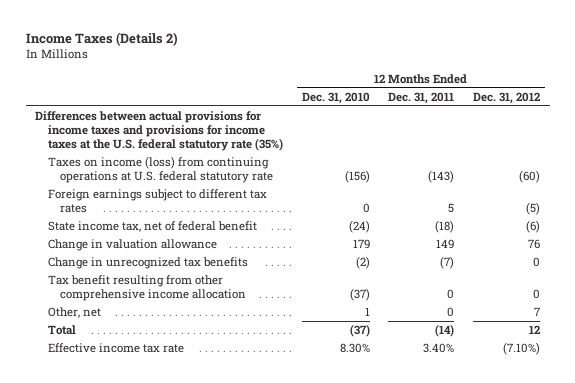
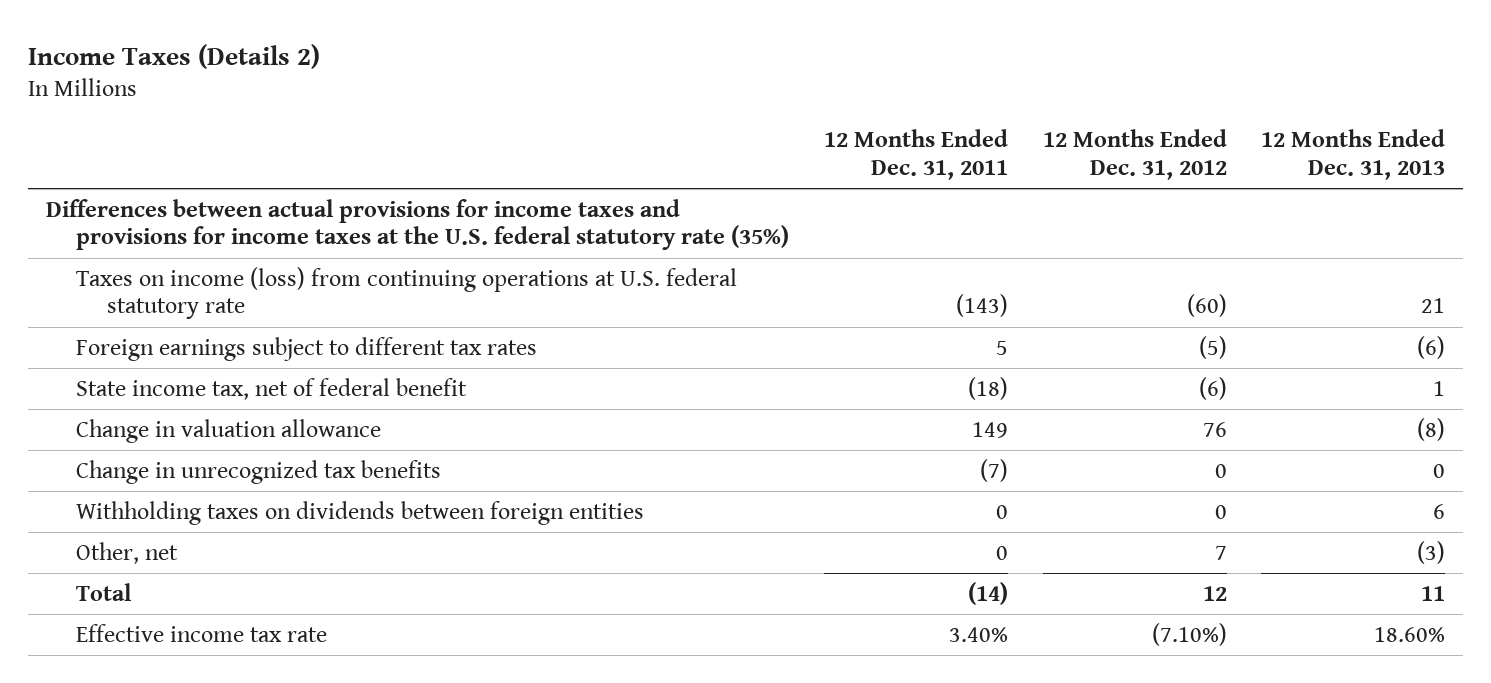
- | 12 Months Ended Dec. 31, 2010 | 12 Months Ended Dec. 31, 2011 | 12 Months Ended Dec. 31, 2012
+ | 12 Months Ended Dec. 31, 2011 | 12 Months Ended Dec. 31, 2012 | 12 Months Ended Dec. 31, 2013
- Tax benefit resulting from other comprehensive income allocation | (37) | 0 | 0
+ Withholding taxes on dividends between foreign entities | 0 | 0 | 6

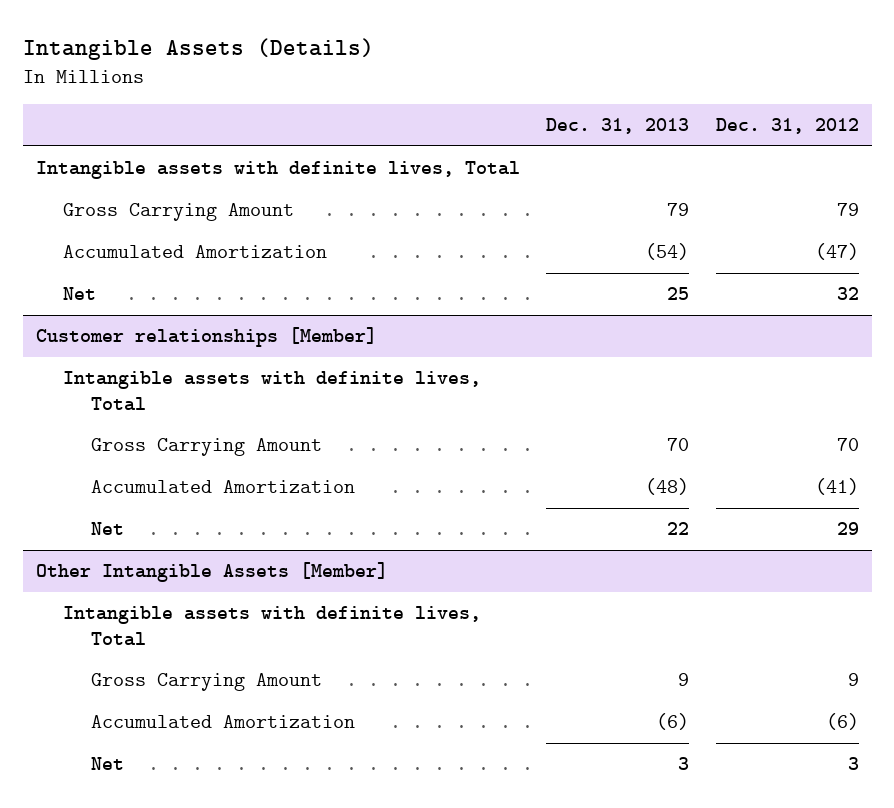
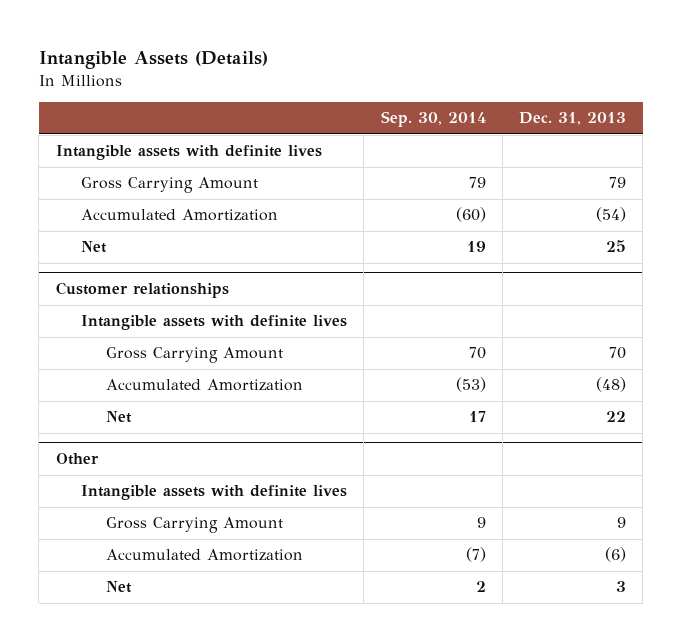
- | Dec. 31, 2013 | Dec. 31, 2012
+ | Sep. 30, 2014 | Dec. 31, 2013
- Intangible assets with definite lives, Total
+ Intangible assets with definite lives
- Customer relationships [Member]
- Intangible assets with definite lives, Total
+ Customer relationships
+ Intangible assets with definite lives
- Other Intangible Assets [Member]
- Intangible assets with definite lives, Total
+ Other
+ Intangible assets with definite lives

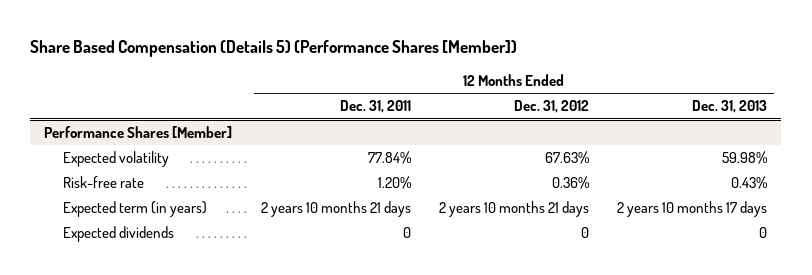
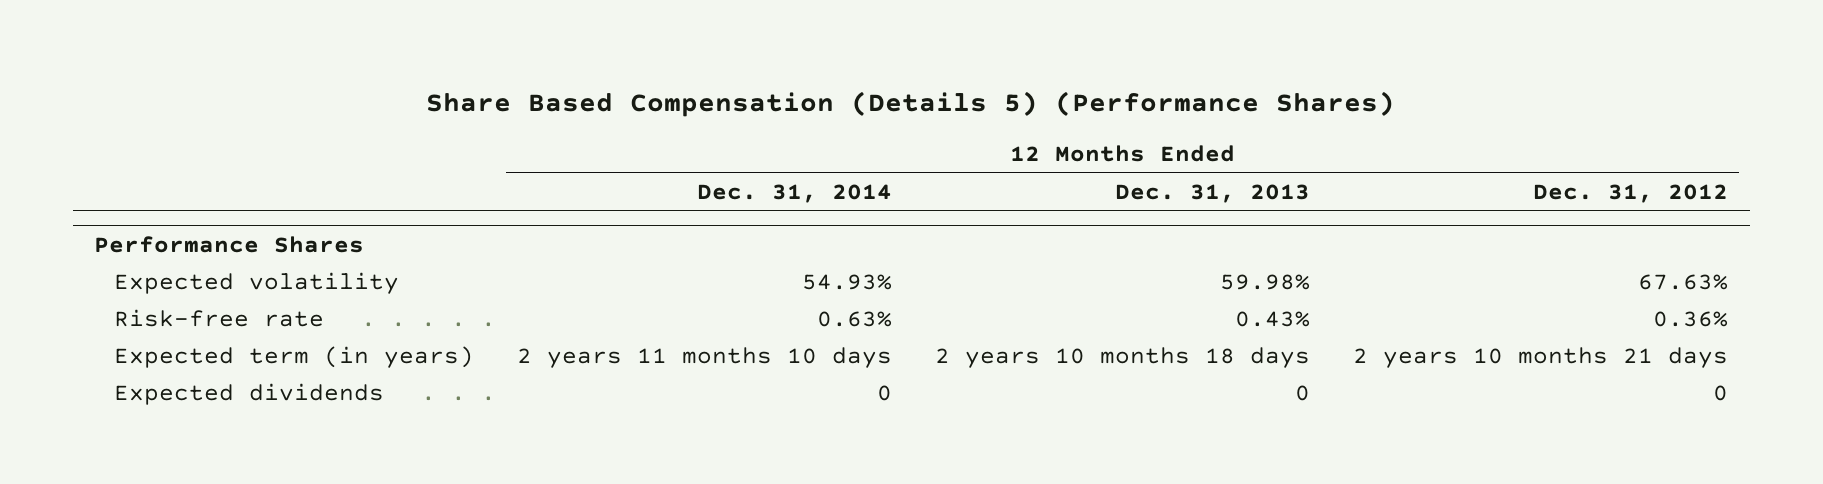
- Share Based Compensation (Details 5) (Performance Shares [Member])
+ Share Based Compensation (Details 5) (Performance Shares)
- | 12 Months Ended Dec. 31, 2011 | 12 Months Ended Dec. 31, 2012 | 12 Months Ended Dec. 31, 2013
+ | 12 Months Ended Dec. 31, 2014 | 12 Months Ended Dec. 31, 2013 | 12 Months Ended Dec. 31, 2012
- Performance Shares [Member]
+ Performance Shares
- Expected term (in years) | 2 years 10 months 21 days | 2 years 10 months 21 days | 2 years 10 months 17 days
+ Expected term (in years) | 2 years 11 months 10 days | 2 years 10 months 18 days | 2 years 10 months 21 days

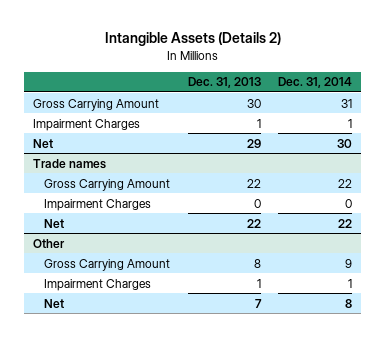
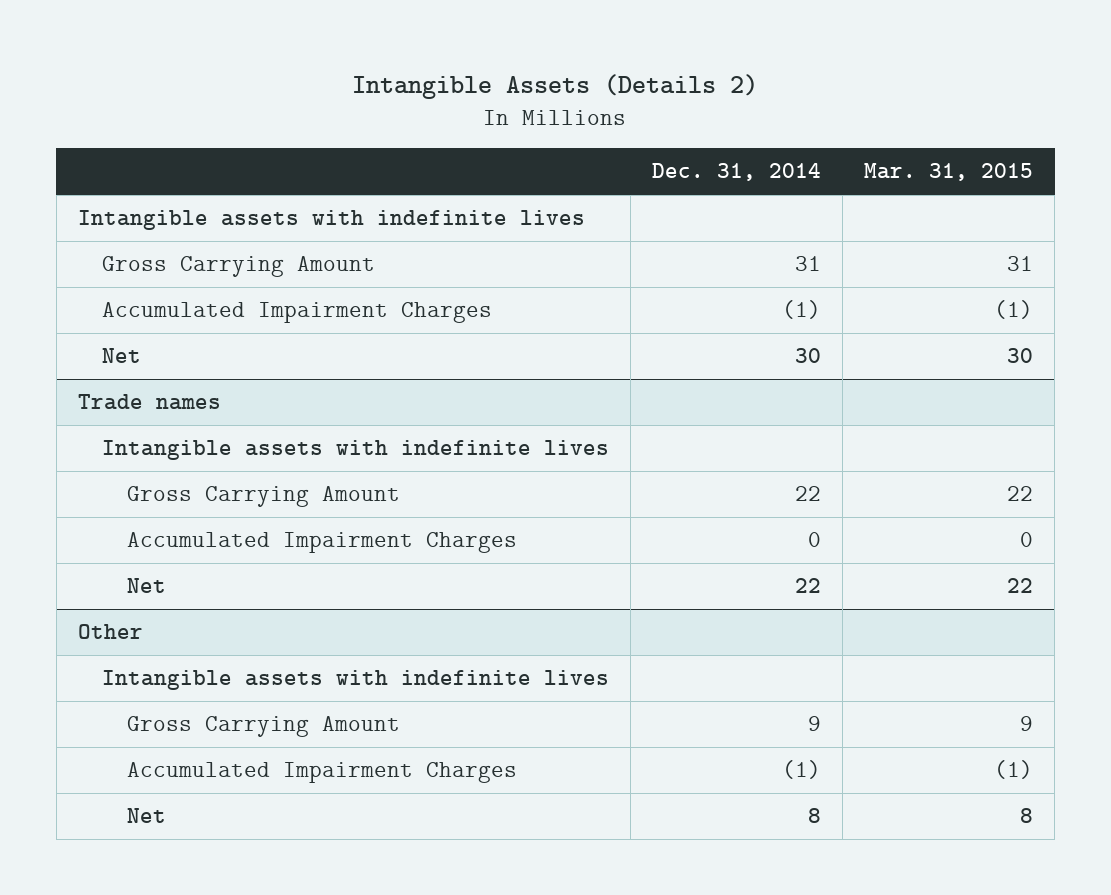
- | Dec. 31, 2013 | Dec. 31, 2014
+ | Dec. 31, 2014 | Mar. 31, 2015
+ Intangible assets with indefinite lives
- Impairment Charges | 1 | 1
+ Accumulated Impairment Charges | (1) | (1)
@ Trade names
+ Intangible assets with indefinite lives
- Impairment Charges | 0 | 0
+ Accumulated Impairment Charges | 0 | 0
@ Other
+ Intangible assets with indefinite lives
- Impairment Charges | 1 | 1
+ Accumulated Impairment Charges | (1) | (1)

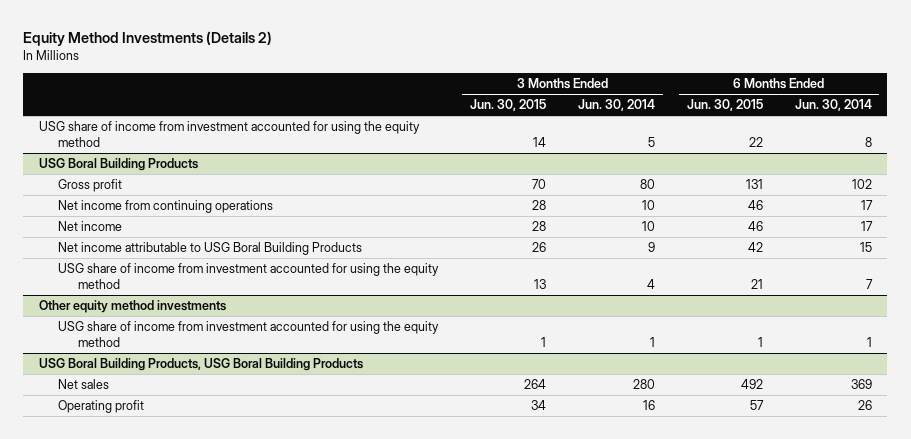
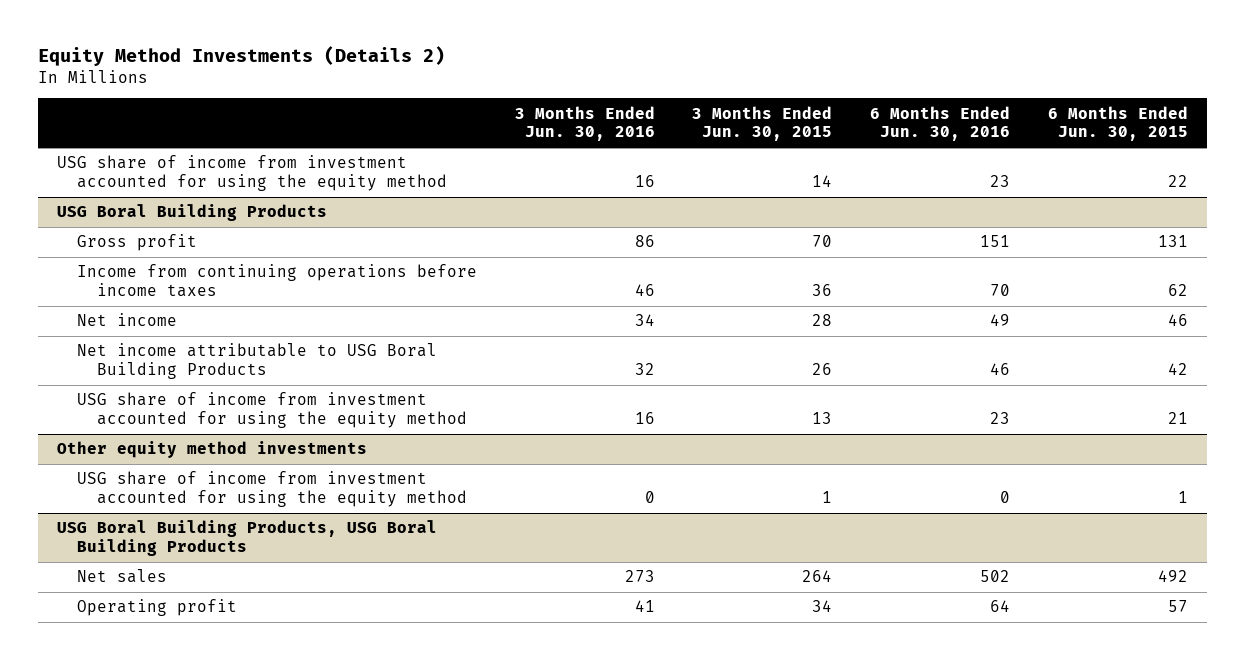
- | 3 Months Ended Jun. 30, 2015 | 3 Months Ended Jun. 30, 2014 | 6 Months Ended Jun. 30, 2015 | 6 Months Ended Jun. 30, 2014
+ | 3 Months Ended Jun. 30, 2016 | 3 Months Ended Jun. 30, 2015 | 6 Months Ended Jun. 30, 2016 | 6 Months Ended Jun. 30, 2015
@ USG Boral Building Products
- Net income from continuing operations | 28 | 10 | 46 | 17
+ Income from continuing operations before income taxes | 46 | 36 | 70 | 62

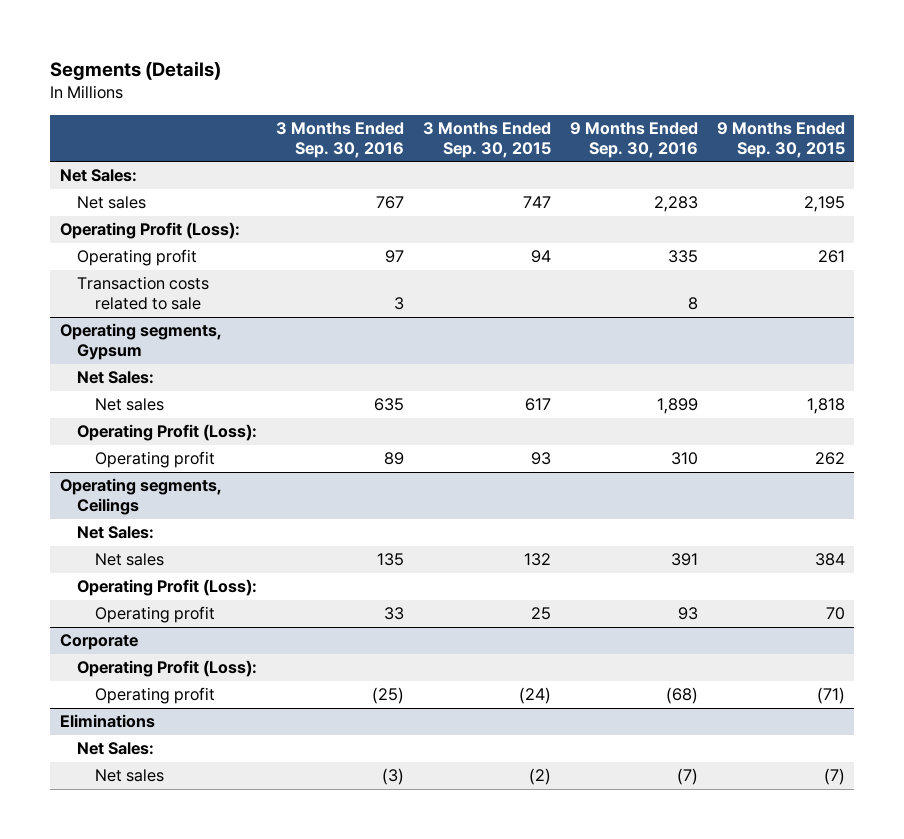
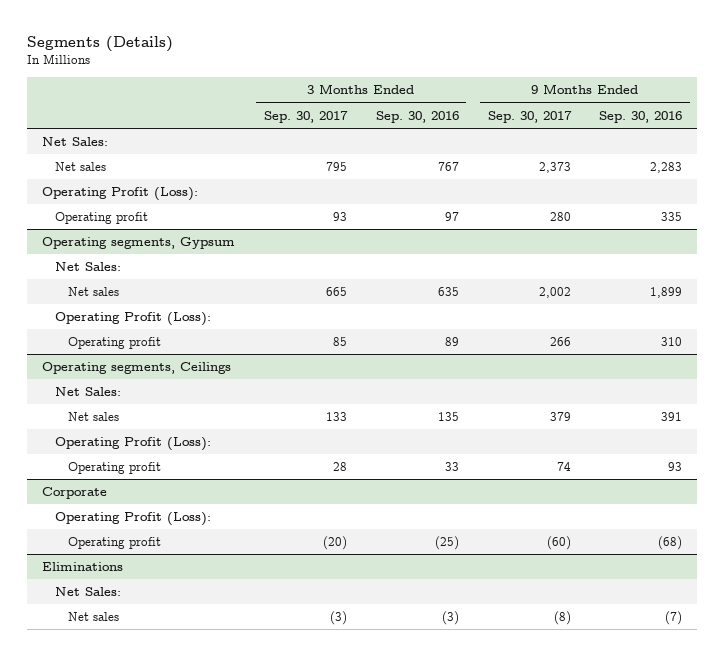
- | 3 Months Ended Sep. 30, 2016 | 3 Months Ended Sep. 30, 2015 | 9 Months Ended Sep. 30, 2016 | 9 Months Ended Sep. 30, 2015
+ | 3 Months Ended Sep. 30, 2017 | 3 Months Ended Sep. 30, 2016 | 9 Months Ended Sep. 30, 2017 | 9 Months Ended Sep. 30, 2016
- Transaction costs related to sale | 3 | | 8 |

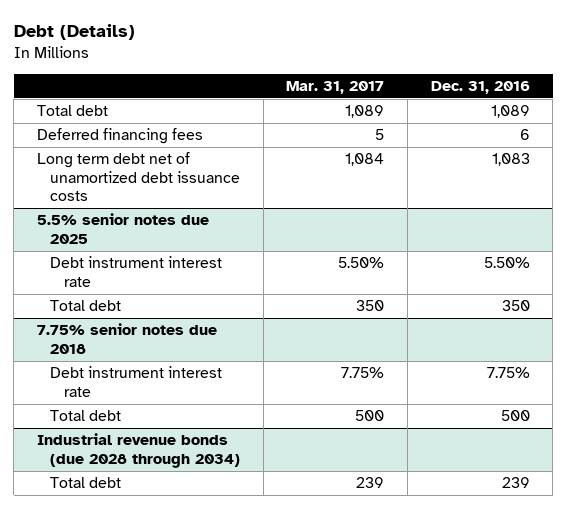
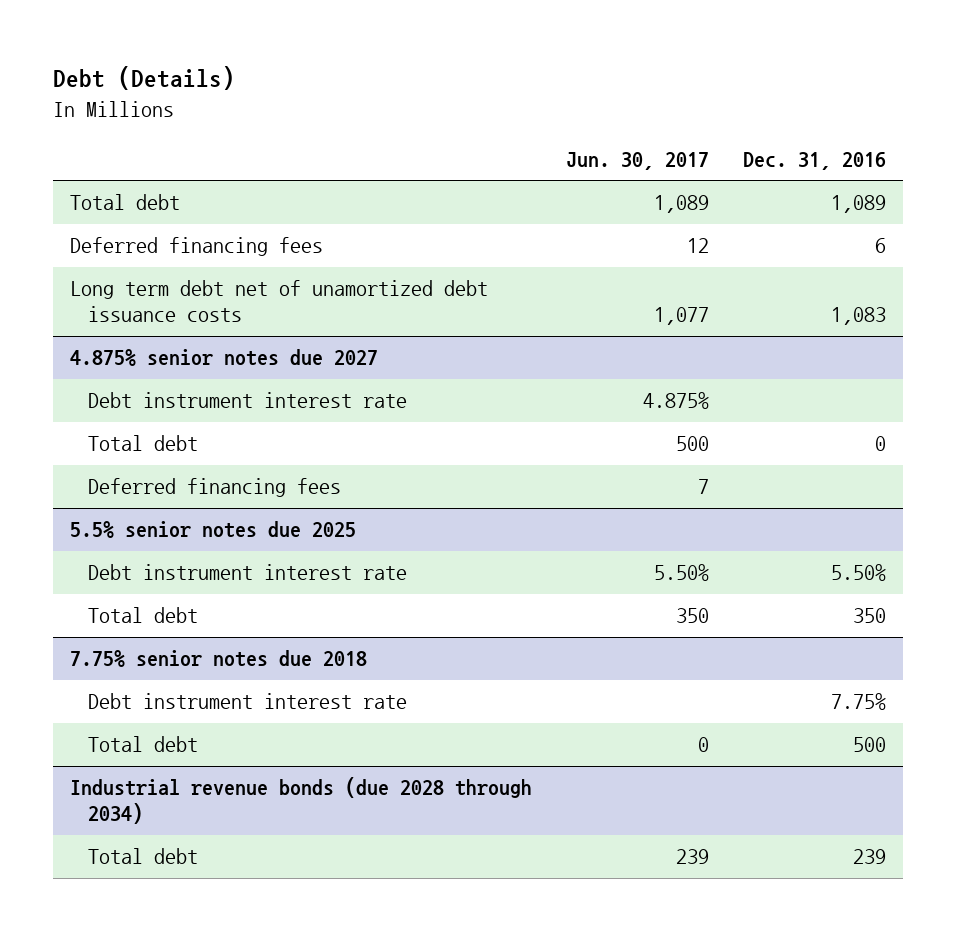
- | Mar. 31, 2017 | Dec. 31, 2016
+ | Jun. 30, 2017 | Dec. 31, 2016
+ 4.875% senior notes due 2027
+ Debt instrument interest rate | 4.875% |
+ Total debt | 500 | 0
+ Deferred financing fees | 7 |

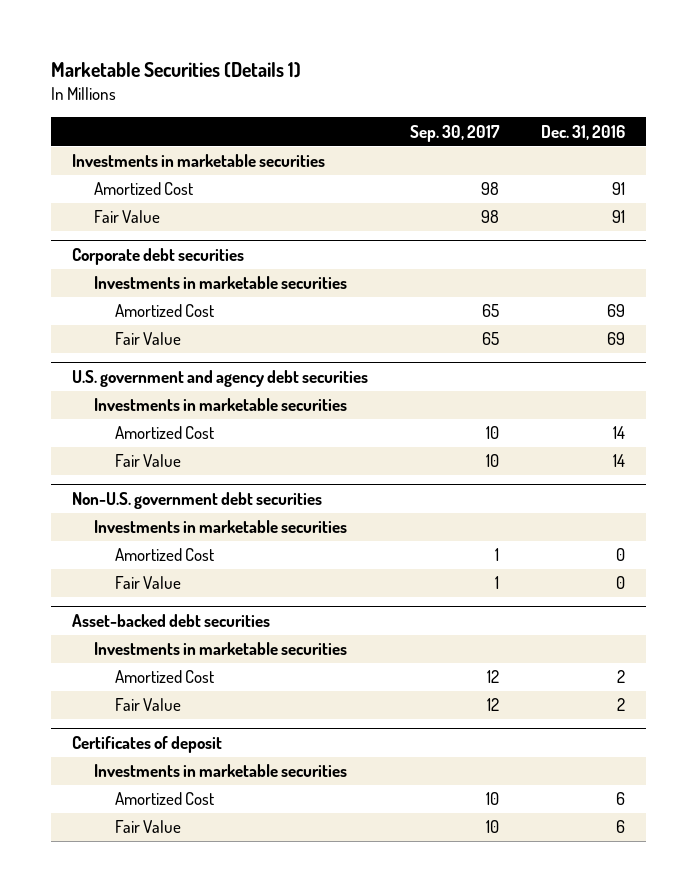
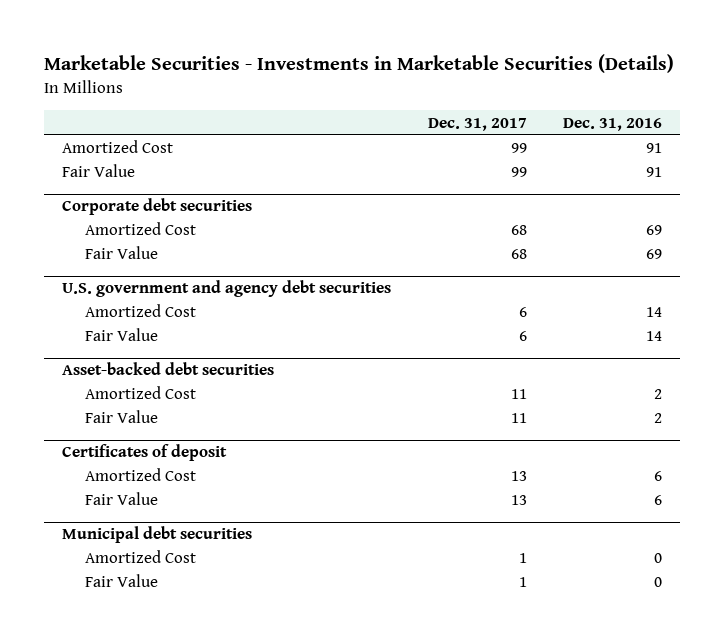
- Marketable Securities (Details 1)
+ Marketable Securities - Investments in Marketable Securities (Details)
- | Sep. 30, 2017 | Dec. 31, 2016
+ | Dec. 31, 2017 | Dec. 31, 2016
- Investments in marketable securities
@ Corporate debt securities
- Investments in marketable securities
@ U.S. government and agency debt securities
- Investments in marketable securities
- Non-U.S. government debt securities
- Investments in marketable securities
- Amortized Cost | 1 | 0
- Fair Value | 1 | 0
@ Asset-backed debt securities
- Investments in marketable securities
@ Certificates of deposit
- Investments in marketable securities
+ Municipal debt securities
+ Amortized Cost | 1 | 0
+ Fair Value | 1 | 0

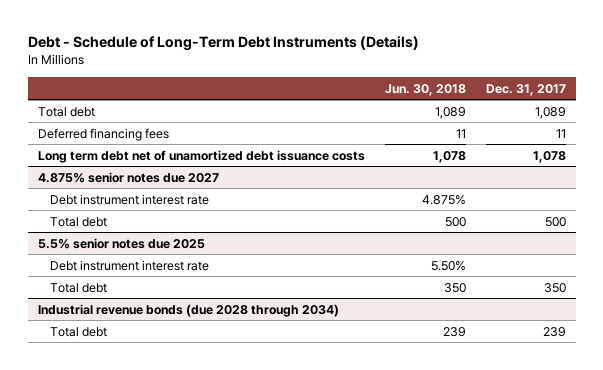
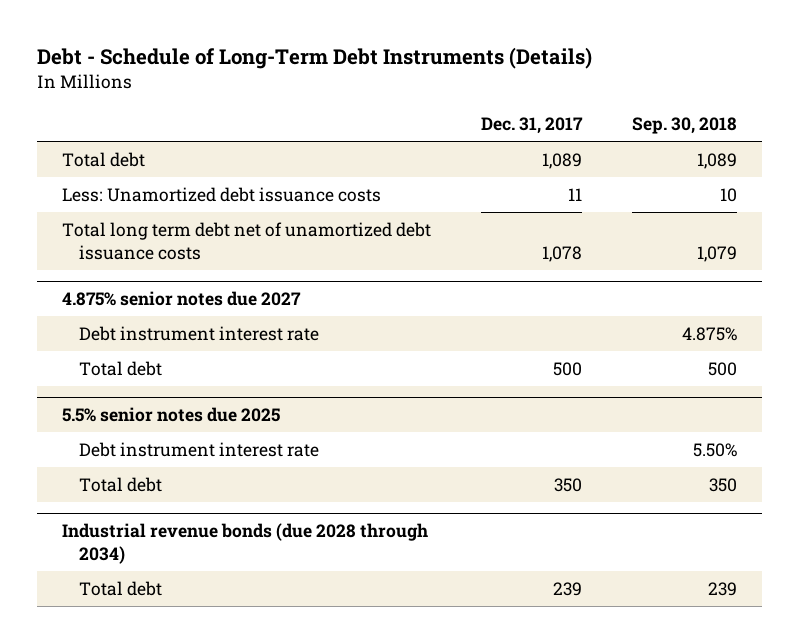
- | Jun. 30, 2018 | Dec. 31, 2017
+ | Dec. 31, 2017 | Sep. 30, 2018
- Deferred financing fees | 11 | 11
- Long term debt net of unamortized debt issuance costs | 1,078 | 1,078
+ Less: Unamortized debt issuance costs | 11 | 10
+ Total long term debt net of unamortized debt issuance costs | 1,078 | 1,079

